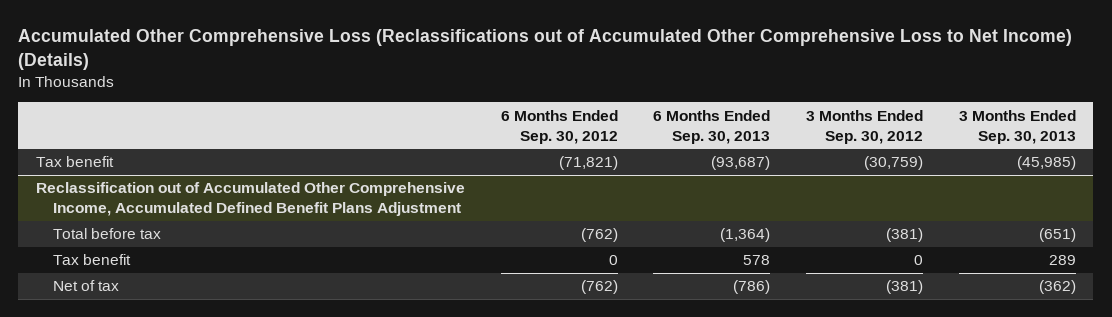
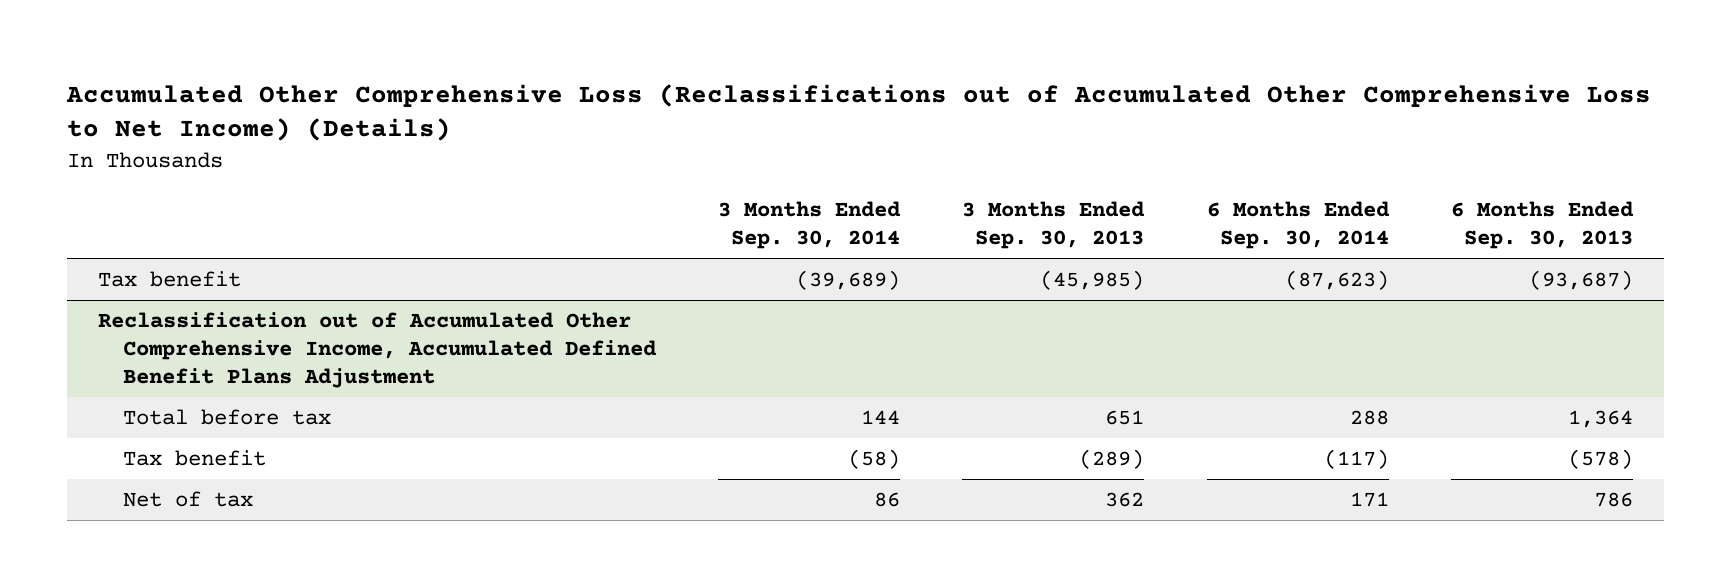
- | 6 Months Ended Sep. 30, 2012 | 6 Months Ended Sep. 30, 2013 | 3 Months Ended Sep. 30, 2012 | 3 Months Ended Sep. 30, 2013
+ | 3 Months Ended Sep. 30, 2014 | 3 Months Ended Sep. 30, 2013 | 6 Months Ended Sep. 30, 2014 | 6 Months Ended Sep. 30, 2013
@ Reclassification out of Accumulated Other Comprehensive Income, Accumulated Defined Benefit Plans Adjustment
- Total before tax | (762) | (1,364) | (381) | (651)
- Tax benefit | 0 | 578 | 0 | 289
- Net of tax | (762) | (786) | (381) | (362)
+ Total before tax | 144 | 651 | 288 | 1,364
+ Tax benefit | (58) | (289) | (117) | (578)
+ Net of tax | 86 | 362 | 171 | 786

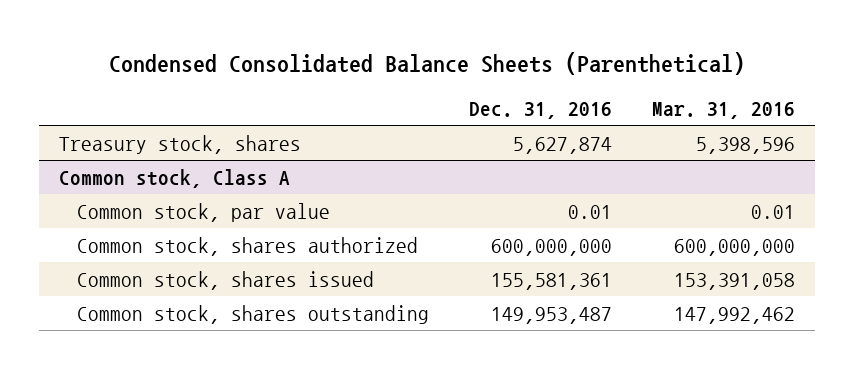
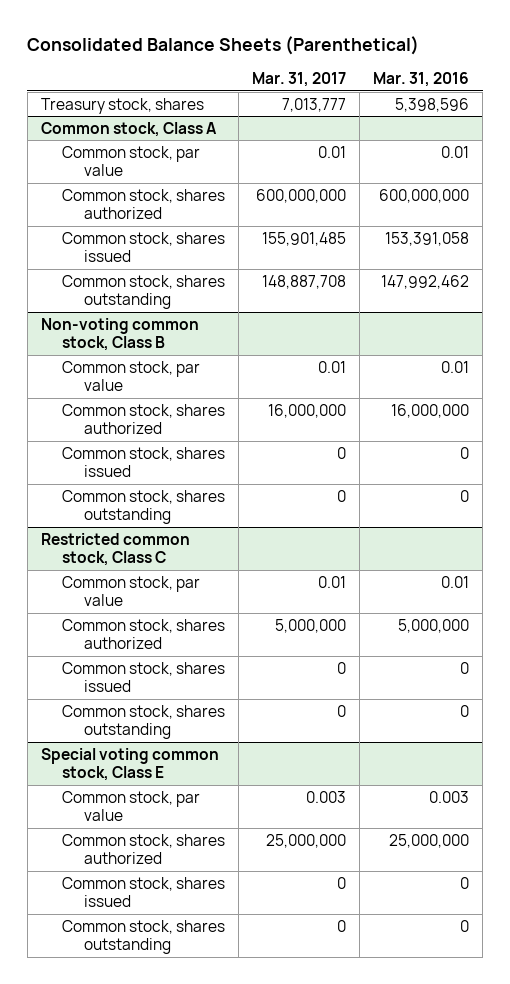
- Condensed Consolidated Balance Sheets (Parenthetical)
+ Consolidated Balance Sheets (Parenthetical)
- | Dec. 31, 2016 | Mar. 31, 2016
+ | Mar. 31, 2017 | Mar. 31, 2016
+ Non-voting common stock, Class B
+ Common stock, par value | 0.01 | 0.01
+ Common stock, shares authorized | 16,000,000 | 16,000,000
+ Common stock, shares issued | 0 | 0
+ Common stock, shares outstanding | 0 | 0
+ Restricted common stock, Class C
+ Common stock, par value | 0.01 | 0.01
+ Common stock, shares authorized | 5,000,000 | 5,000,000
+ Common stock, shares issued | 0 | 0
+ Common stock, shares outstanding | 0 | 0
+ Special voting common stock, Class E
+ Common stock, par value | 0.003 | 0.003
+ Common stock, shares authorized | 25,000,000 | 25,000,000
+ Common stock, shares issued | 0 | 0
+ Common stock, shares outstanding | 0 | 0

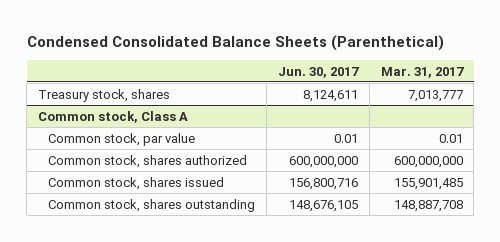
- Consolidated Balance Sheets (Parenthetical)
+ Condensed Consolidated Balance Sheets (Parenthetical)
- | Mar. 31, 2017 | Mar. 31, 2016
+ | Jun. 30, 2017 | Mar. 31, 2017
- Non-voting common stock, Class B
- Common stock, par value | 0.01 | 0.01
- Common stock, shares authorized | 16,000,000 | 16,000,000
- Common stock, shares issued | 0 | 0
- Common stock, shares outstanding | 0 | 0
- Restricted common stock, Class C
- Common stock, par value | 0.01 | 0.01
- Common stock, shares authorized | 5,000,000 | 5,000,000
- Common stock, shares issued | 0 | 0
- Common stock, shares outstanding | 0 | 0
- Special voting common stock, Class E
- Common stock, par value | 0.003 | 0.003
- Common stock, shares authorized | 25,000,000 | 25,000,000
- Common stock, shares issued | 0 | 0
- Common stock, shares outstanding | 0 | 0

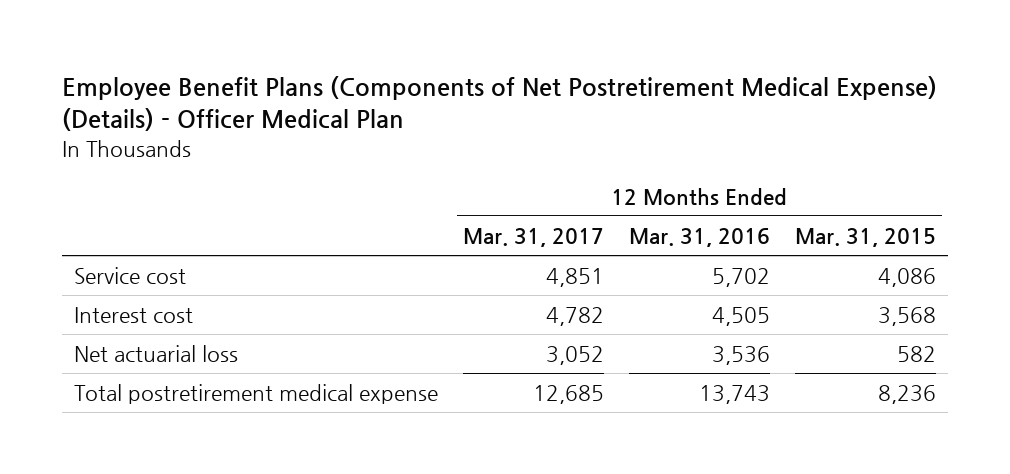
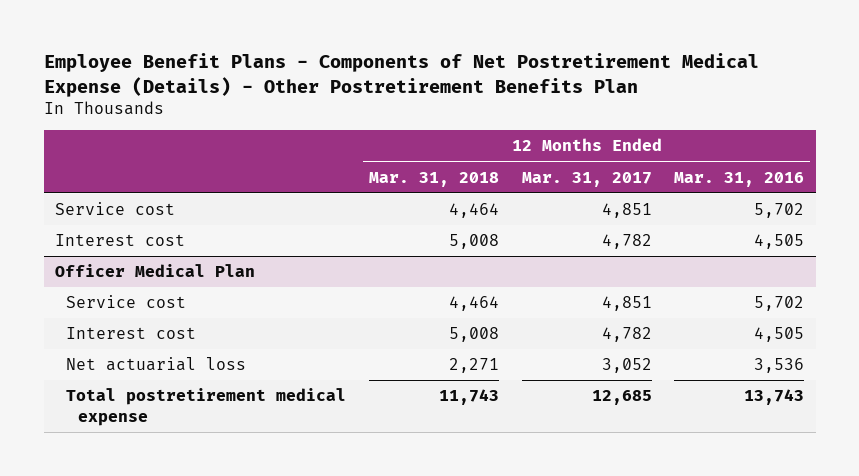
- Employee Benefit Plans (Components of Net Postretirement Medical Expense) (Details) - Officer Medical Plan
+ Employee Benefit Plans - Components of Net Postretirement Medical Expense (Details) - Other Postretirement Benefits Plan
- | 12 Months Ended Mar. 31, 2017 | 12 Months Ended Mar. 31, 2016 | 12 Months Ended Mar. 31, 2015
+ | 12 Months Ended Mar. 31, 2018 | 12 Months Ended Mar. 31, 2017 | 12 Months Ended Mar. 31, 2016
+ Officer Medical Plan
+ Service cost | 4,464 | 4,851 | 5,702
+ Interest cost | 5,008 | 4,782 | 4,505

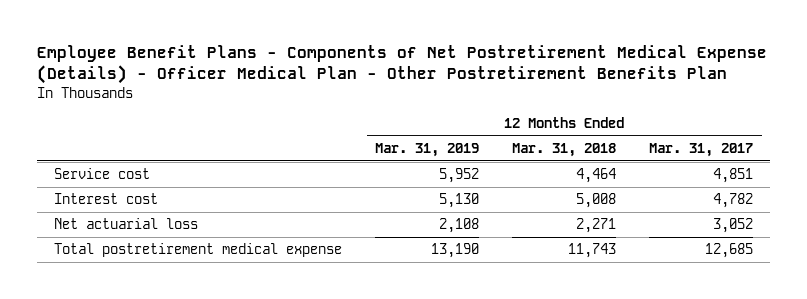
- Employee Benefit Plans - Components of Net Postretirement Medical Expense (Details) - Other Postretirement Benefits Plan
+ Employee Benefit Plans - Components of Net Postretirement Medical Expense (Details) - Officer Medical Plan - Other Postretirement Benefits Plan
- | 12 Months Ended Mar. 31, 2018 | 12 Months Ended Mar. 31, 2017 | 12 Months Ended Mar. 31, 2016
+ | 12 Months Ended Mar. 31, 2019 | 12 Months Ended Mar. 31, 2018 | 12 Months Ended Mar. 31, 2017
- Officer Medical Plan
- Service cost | 4,464 | 4,851 | 5,702
- Interest cost | 5,008 | 4,782 | 4,505

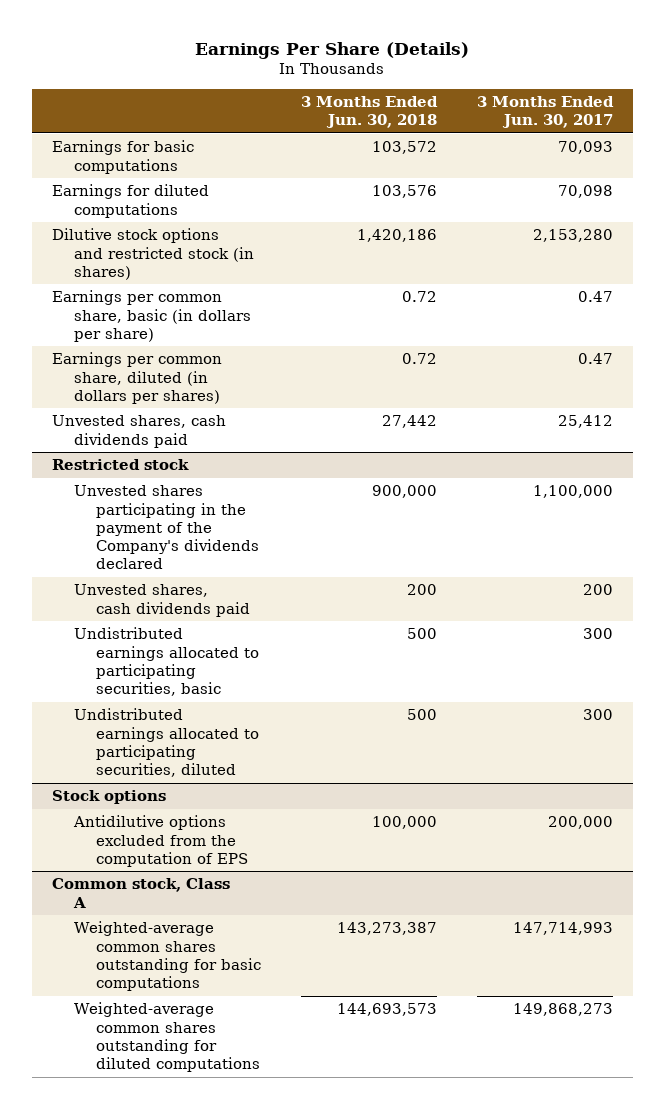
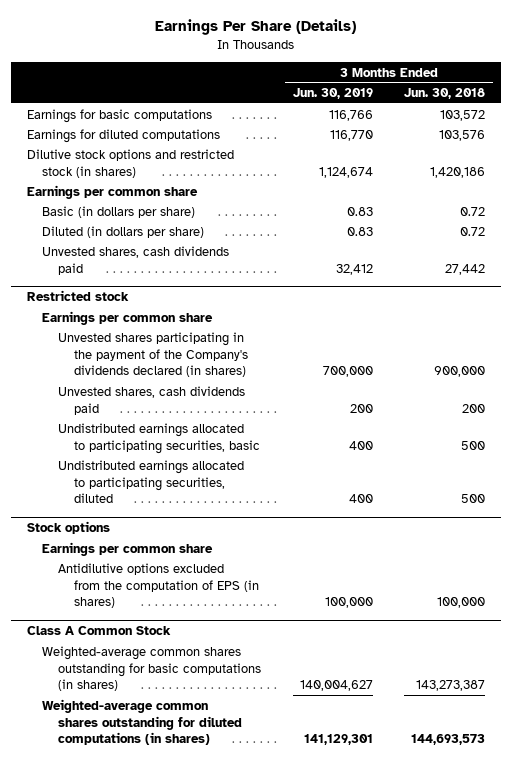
- | 3 Months Ended Jun. 30, 2018 | 3 Months Ended Jun. 30, 2017
+ | 3 Months Ended Jun. 30, 2019 | 3 Months Ended Jun. 30, 2018
- Earnings per common share, basic (in dollars per share) | 0.72 | 0.47
- Earnings per common share, diluted (in dollars per shares) | 0.72 | 0.47
+ Earnings per common share
+ Basic (in dollars per share) | 0.83 | 0.72
+ Diluted (in dollars per share) | 0.83 | 0.72
@ Restricted stock
- Unvested shares participating in the payment of the Company's dividends declared | 900,000 | 1,100,000
+ Earnings per common share
+ Unvested shares participating in the payment of the Company's dividends declared (in shares) | 700,000 | 900,000
@ Stock options
- Antidilutive options excluded from the computation of EPS | 100,000 | 200,000
- Common stock, Class A
- Weighted-average common shares outstanding for basic computations | 143,273,387 | 147,714,993
- Weighted-average common shares outstanding for diluted computations | 144,693,573 | 149,868,273
@ Stock options
+ Earnings per common share
+ Antidilutive options excluded from the computation of EPS (in shares) | 100,000 | 100,000
+ Class A Common Stock
+ Weighted-average common shares outstanding for basic computations (in shares) | 140,004,627 | 143,273,387
+ Weighted-average common shares outstanding for diluted computations (in shares) | 141,129,301 | 144,693,573

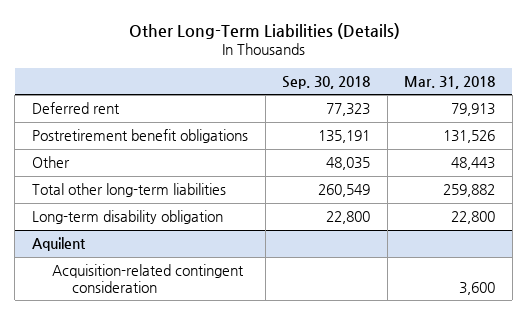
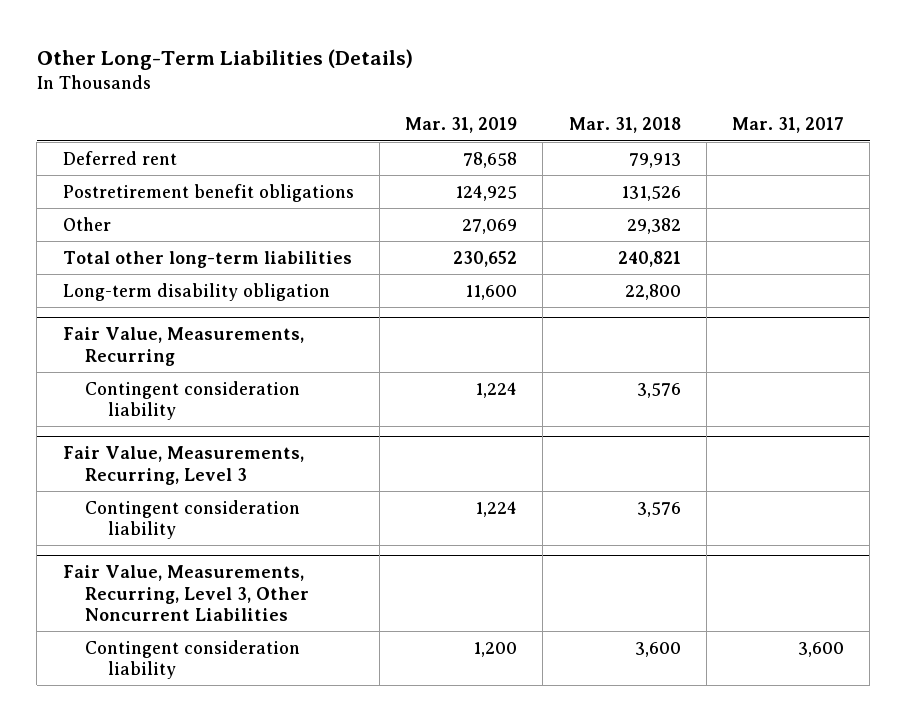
- | Sep. 30, 2018 | Mar. 31, 2018
+ | Mar. 31, 2019 | Mar. 31, 2018 | Mar. 31, 2017
- Other | 48,035 | 48,443
- Total other long-term liabilities | 260,549 | 259,882
+ Other | 27,069 | 29,382 |
+ Total other long-term liabilities | 230,652 | 240,821 |
- Aquilent
- Acquisition-related contingent consideration | | 3,600
+ Fair Value, Measurements, Recurring
+ Contingent consideration liability | 1,224 | 3,576 |
+ Fair Value, Measurements, Recurring, Level 3
+ Contingent consideration liability | 1,224 | 3,576 |
+ Fair Value, Measurements, Recurring, Level 3, Other Noncurrent Liabilities
+ Contingent consideration liability | 1,200 | 3,600 | 3,600

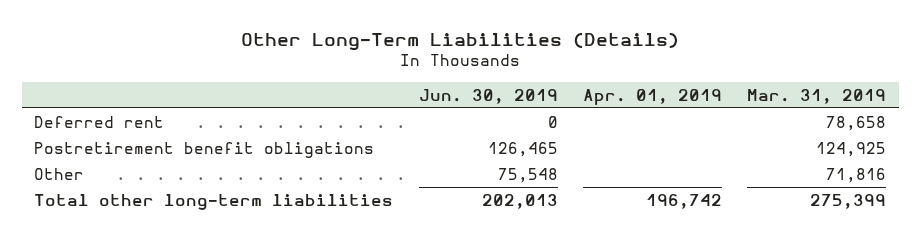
- | Mar. 31, 2019 | Mar. 31, 2018 | Mar. 31, 2017
+ | Jun. 30, 2019 | Apr. 01, 2019 | Mar. 31, 2019
- Other | 27,069 | 29,382 |
- Total other long-term liabilities | 230,652 | 240,821 |
- Long-term disability obligation | 11,600 | 22,800 |
- Fair Value, Measurements, Recurring
- Contingent consideration liability | 1,224 | 3,576 |
- Fair Value, Measurements, Recurring, Level 3
- Contingent consideration liability | 1,224 | 3,576 |
- Fair Value, Measurements, Recurring, Level 3, Other Noncurrent Liabilities
- Contingent consideration liability | 1,200 | 3,600 | 3,600
+ Other | 75,548 | | 71,816
+ Total other long-term liabilities | 202,013 | 196,742 | 275,399

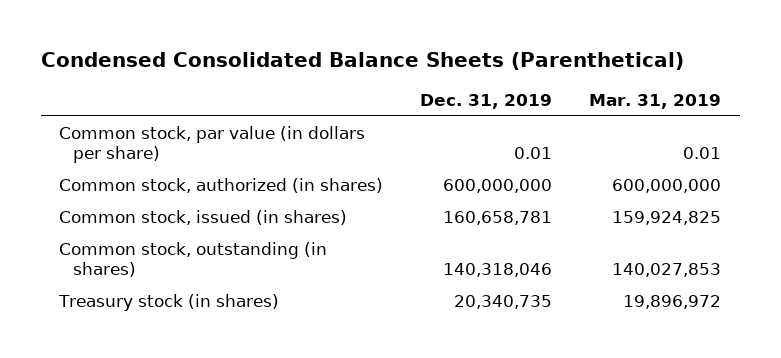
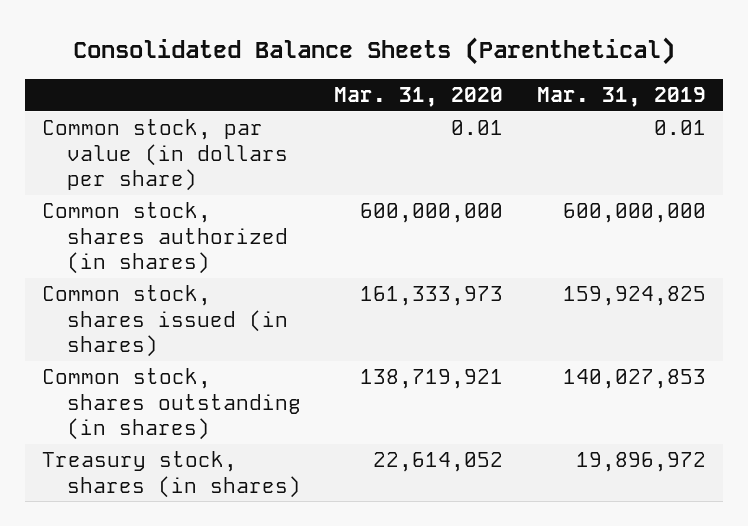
- Condensed Consolidated Balance Sheets (Parenthetical)
+ Consolidated Balance Sheets (Parenthetical)
- | Dec. 31, 2019 | Mar. 31, 2019
+ | Mar. 31, 2020 | Mar. 31, 2019
- Common stock, authorized (in shares) | 600,000,000 | 600,000,000
- Common stock, issued (in shares) | 160,658,781 | 159,924,825
- Common stock, outstanding (in shares) | 140,318,046 | 140,027,853
- Treasury stock (in shares) | 20,340,735 | 19,896,972
+ Common stock, shares authorized (in shares) | 600,000,000 | 600,000,000
+ Common stock, shares issued (in shares) | 161,333,973 | 159,924,825
+ Common stock, shares outstanding (in shares) | 138,719,921 | 140,027,853
+ Treasury stock, shares (in shares) | 22,614,052 | 19,896,972

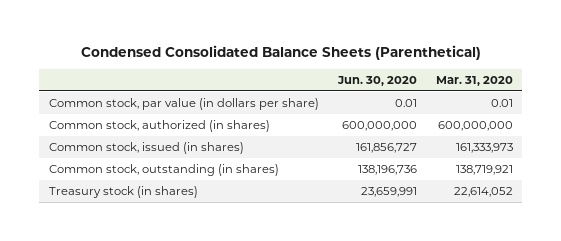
- Consolidated Balance Sheets (Parenthetical)
+ Condensed Consolidated Balance Sheets (Parenthetical)
- | Mar. 31, 2020 | Mar. 31, 2019
+ | Jun. 30, 2020 | Mar. 31, 2020
- Common stock, shares authorized (in shares) | 600,000,000 | 600,000,000
- Common stock, shares issued (in shares) | 161,333,973 | 159,924,825
- Common stock, shares outstanding (in shares) | 138,719,921 | 140,027,853
- Treasury stock, shares (in shares) | 22,614,052 | 19,896,972
+ Common stock, authorized (in shares) | 600,000,000 | 600,000,000
+ Common stock, issued (in shares) | 161,856,727 | 161,333,973
+ Common stock, outstanding (in shares) | 138,196,736 | 138,719,921
+ Treasury stock (in shares) | 23,659,991 | 22,614,052

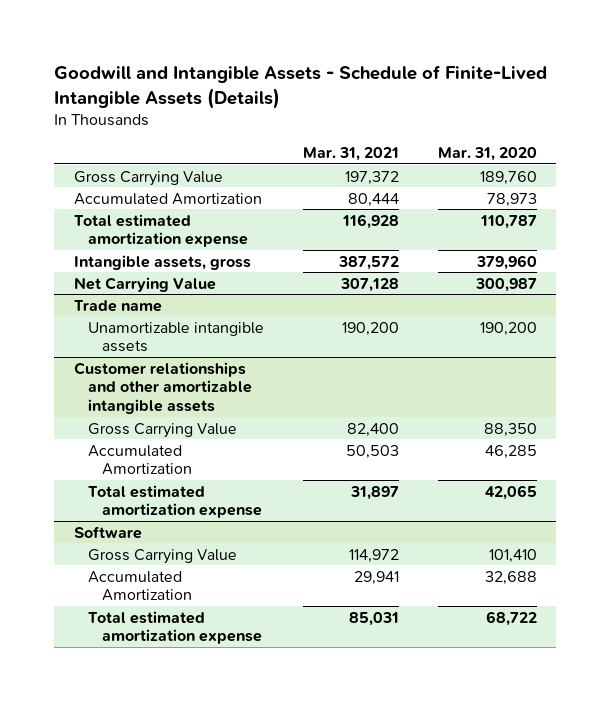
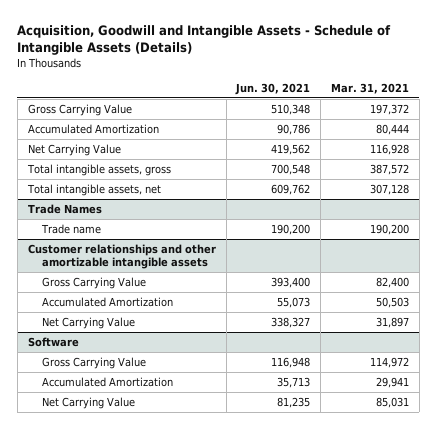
- Goodwill and Intangible Assets - Schedule of Finite-Lived Intangible Assets (Details)
+ Acquisition, Goodwill and Intangible Assets - Schedule of Intangible Assets (Details)
- | Mar. 31, 2021 | Mar. 31, 2020
+ | Jun. 30, 2021 | Mar. 31, 2021
- Total estimated amortization expense | 116,928 | 110,787
- Intangible assets, gross | 387,572 | 379,960
- Net Carrying Value | 307,128 | 300,987
- Trade name
- Unamortizable intangible assets | 190,200 | 190,200
+ Net Carrying Value | 419,562 | 116,928
+ Total intangible assets, gross | 700,548 | 387,572
+ Total intangible assets, net | 609,762 | 307,128
+ Trade Names
+ Trade name | 190,200 | 190,200
@ Customer relationships and other amortizable intangible assets
- Total estimated amortization expense | 31,897 | 42,065
+ Net Carrying Value | 338,327 | 31,897
@ Software
- Total estimated amortization expense | 85,031 | 68,722
+ Net Carrying Value | 81,235 | 85,031

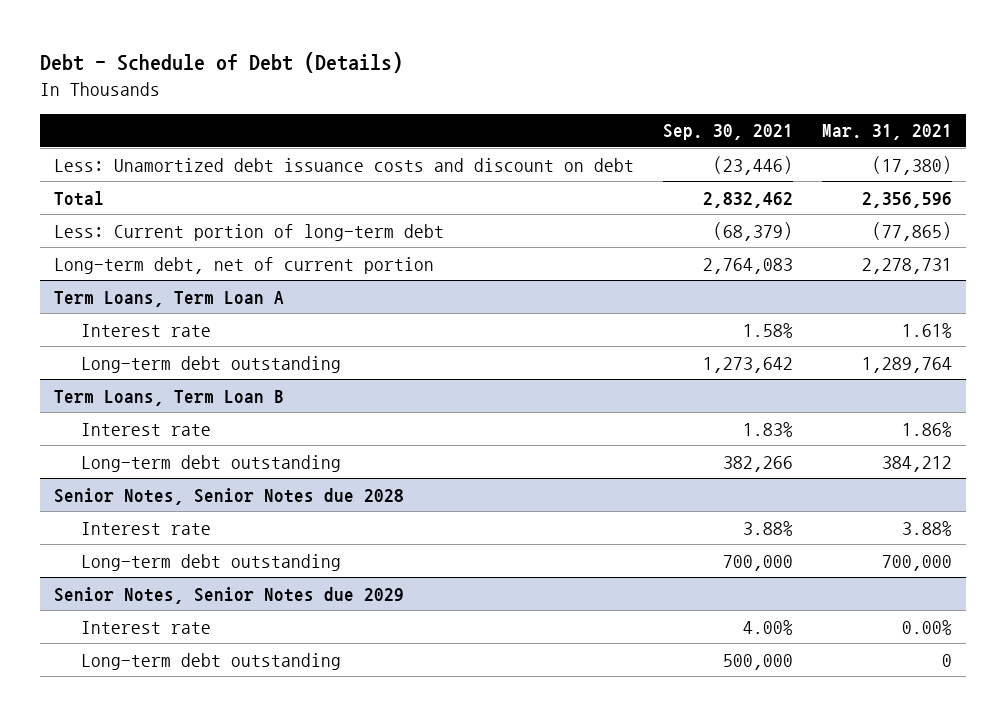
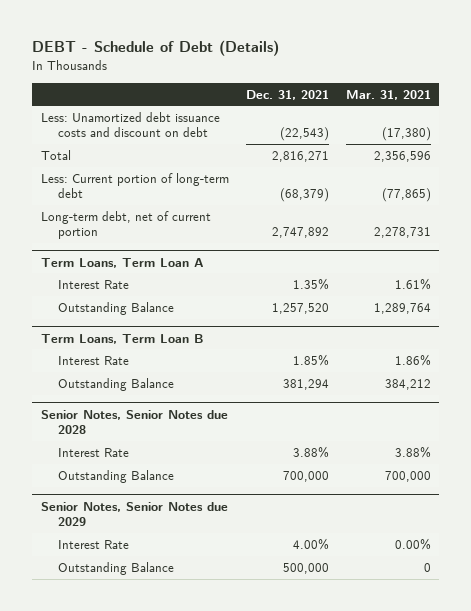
- Debt - Schedule of Debt (Details)
+ DEBT - Schedule of Debt (Details)
- | Sep. 30, 2021 | Mar. 31, 2021
+ | Dec. 31, 2021 | Mar. 31, 2021
@ Term Loans, Term Loan A
- Interest rate | 1.58% | 1.61%
- Long-term debt outstanding | 1,273,642 | 1,289,764
+ Interest Rate | 1.35% | 1.61%
+ Outstanding Balance | 1,257,520 | 1,289,764
@ Term Loans, Term Loan B
- Interest rate | 1.83% | 1.86%
- Long-term debt outstanding | 382,266 | 384,212
+ Interest Rate | 1.85% | 1.86%
+ Outstanding Balance | 381,294 | 384,212
@ Senior Notes, Senior Notes due 2028
- Interest rate | 3.88% | 3.88%
- Long-term debt outstanding | 700,000 | 700,000
+ Interest Rate | 3.88% | 3.88%
+ Outstanding Balance | 700,000 | 700,000
@ Senior Notes, Senior Notes due 2029
- Interest rate | 4.00% | 0.00%
- Long-term debt outstanding | 500,000 | 0
+ Interest Rate | 4.00% | 0.00%
+ Outstanding Balance | 500,000 | 0

